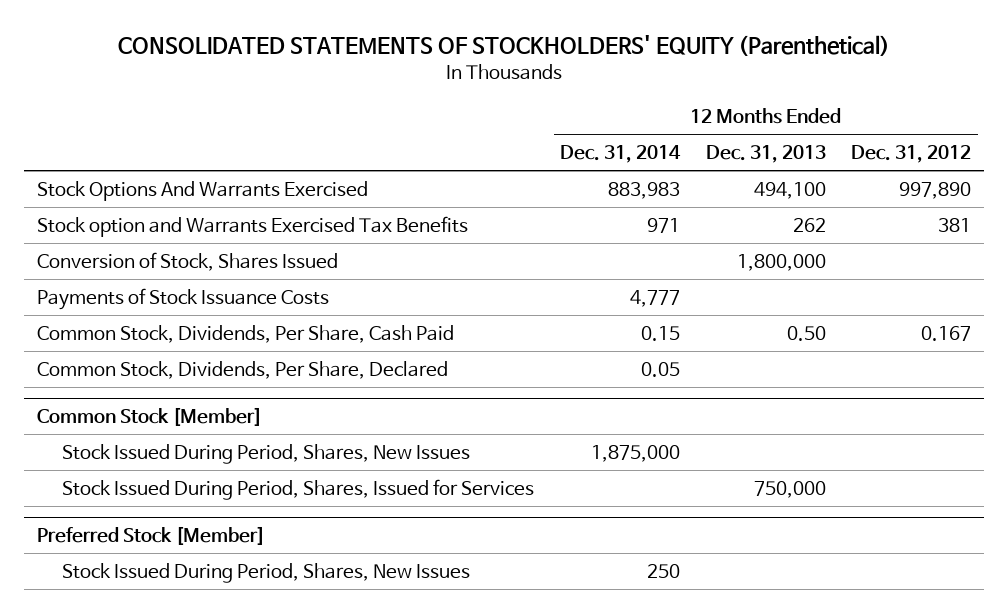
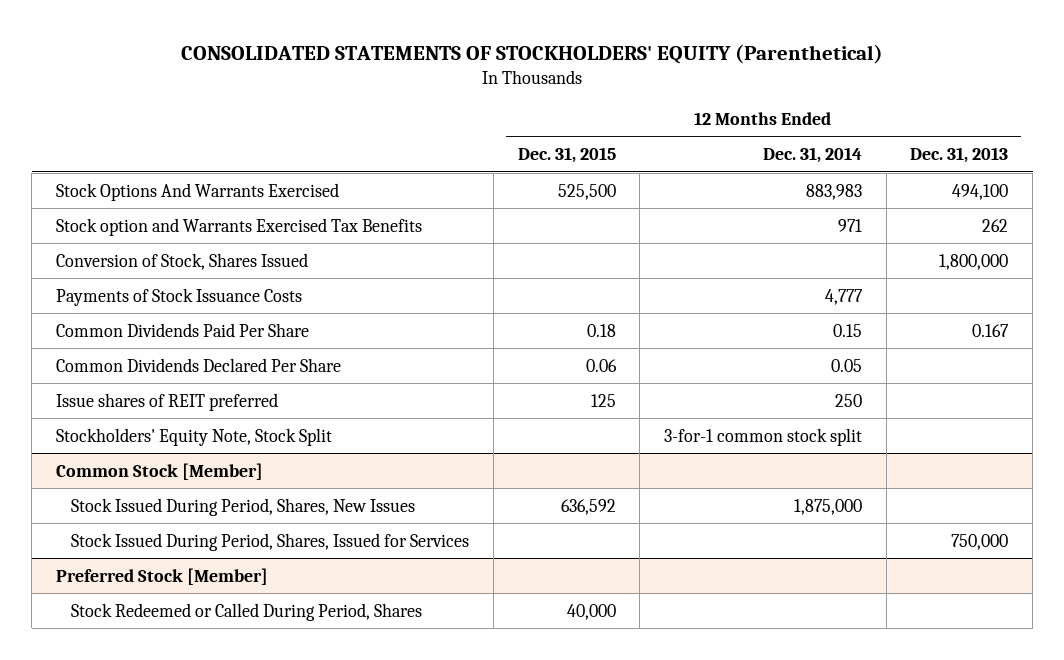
- | 12 Months Ended Dec. 31, 2014 | 12 Months Ended Dec. 31, 2013 | 12 Months Ended Dec. 31, 2012
+ | 12 Months Ended Dec. 31, 2015 | 12 Months Ended Dec. 31, 2014 | 12 Months Ended Dec. 31, 2013
- Common Stock, Dividends, Per Share, Cash Paid | 0.15 | 0.50 | 0.167
- Common Stock, Dividends, Per Share, Declared | 0.05 | |
+ Common Dividends Paid Per Share | 0.18 | 0.15 | 0.167
+ Common Dividends Declared Per Share | 0.06 | 0.05 |
+ Issue shares of REIT preferred | 125 | 250 |
+ Stockholders' Equity Note, Stock Split | | 3-for-1 common stock split |
@ Preferred Stock [Member]
- Stock Issued During Period, Shares, New Issues | 250 | |
+ Stock Redeemed or Called During Period, Shares | 40,000 | |

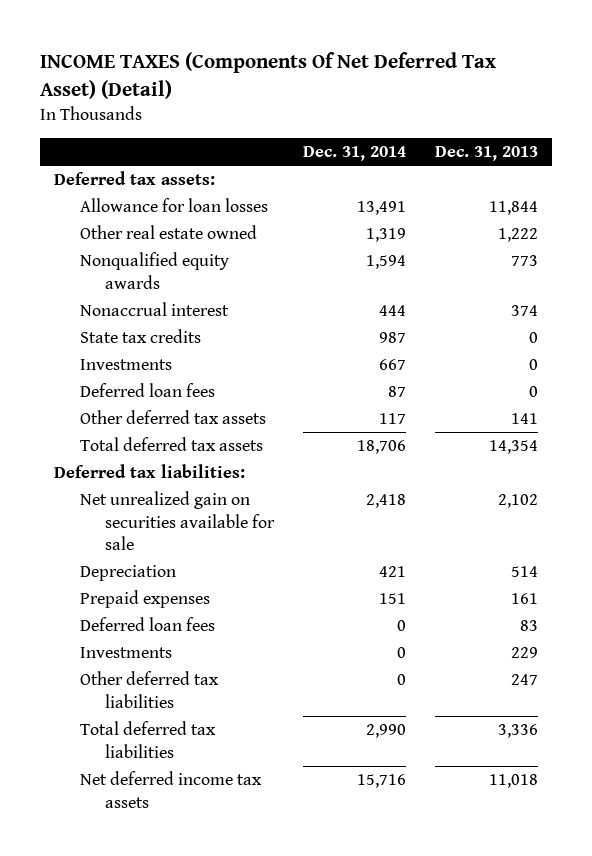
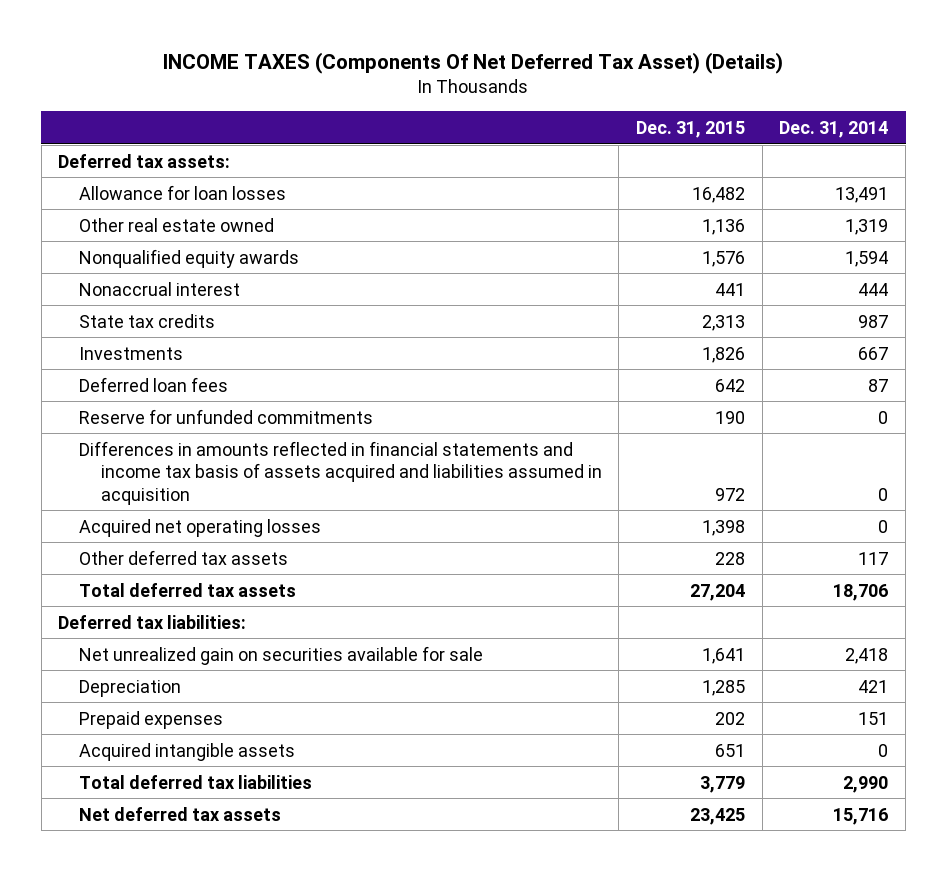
- INCOME TAXES (Components Of Net Deferred Tax Asset) (Detail)
+ INCOME TAXES (Components Of Net Deferred Tax Asset) (Details)
- | Dec. 31, 2014 | Dec. 31, 2013
+ | Dec. 31, 2015 | Dec. 31, 2014
+ Reserve for unfunded commitments | 190 | 0
+ Differences in amounts reflected in financial statements and income tax basis of assets acquired and liabilities assumed in acquisition | 972 | 0
+ Acquired net operating losses | 1,398 | 0
- Deferred loan fees | 0 | 83
- Investments | 0 | 229
- Other deferred tax liabilities | 0 | 247
+ Acquired intangible assets | 651 | 0
- Net deferred income tax assets | 15,716 | 11,018
+ Net deferred tax assets | 23,425 | 15,716

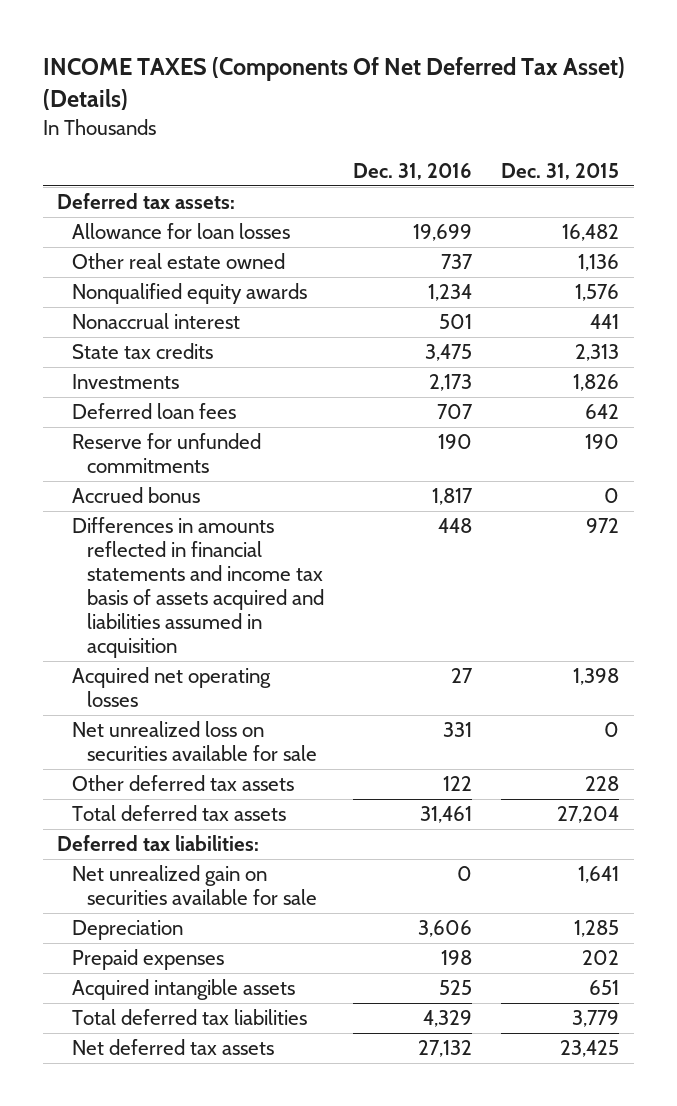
- | Dec. 31, 2015 | Dec. 31, 2014
+ | Dec. 31, 2016 | Dec. 31, 2015
+ Accrued bonus | 1,817 | 0
+ Net unrealized loss on securities available for sale | 331 | 0

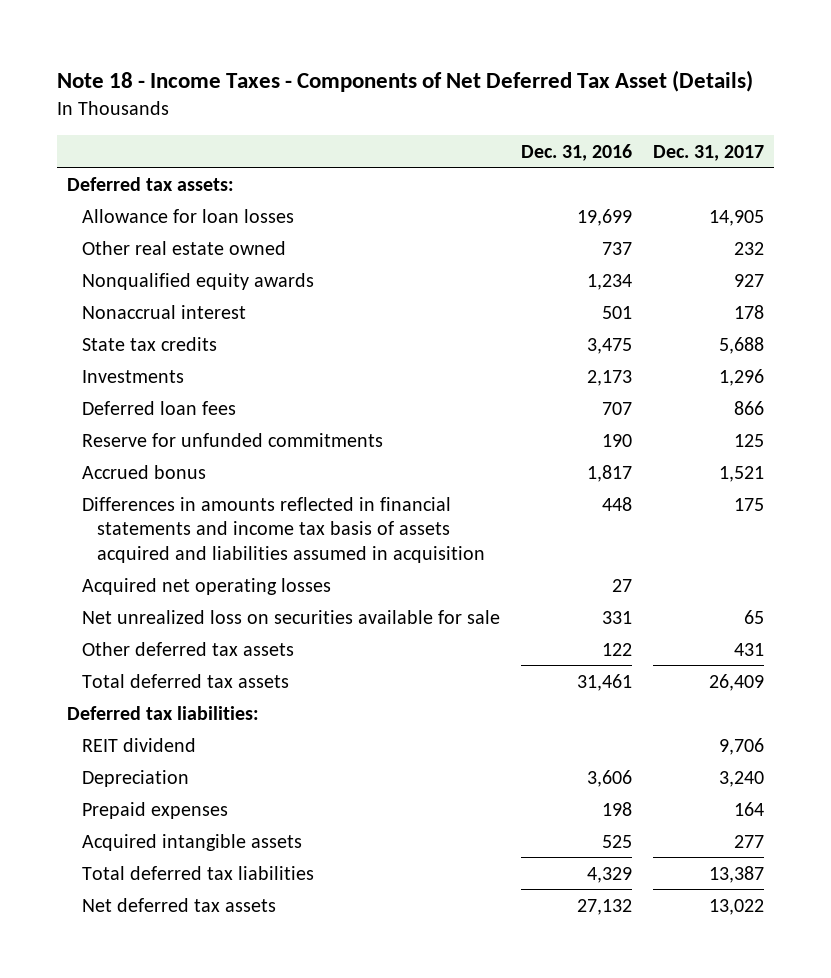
- INCOME TAXES (Components Of Net Deferred Tax Asset) (Details)
+ Note 18 - Income Taxes - Components of Net Deferred Tax Asset (Details)
- | Dec. 31, 2016 | Dec. 31, 2015
+ | Dec. 31, 2016 | Dec. 31, 2017
- Net unrealized gain on securities available for sale | 0 | 1,641
+ REIT dividend | | 9,706

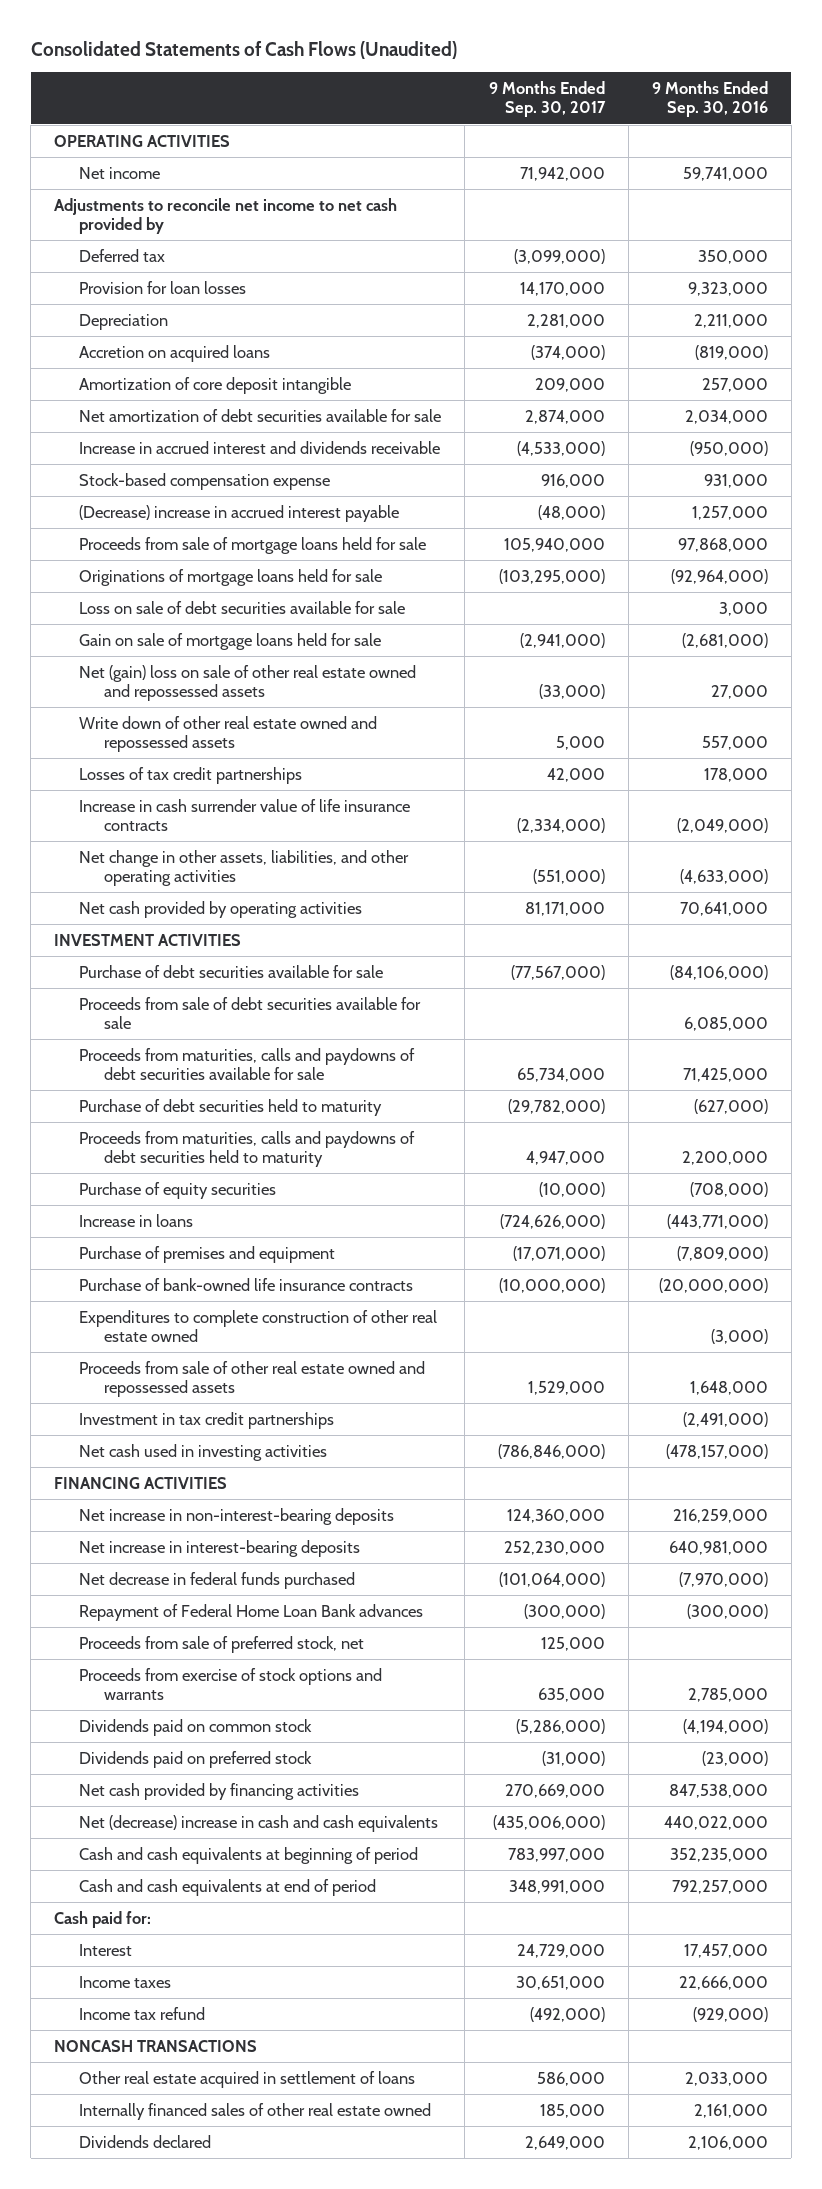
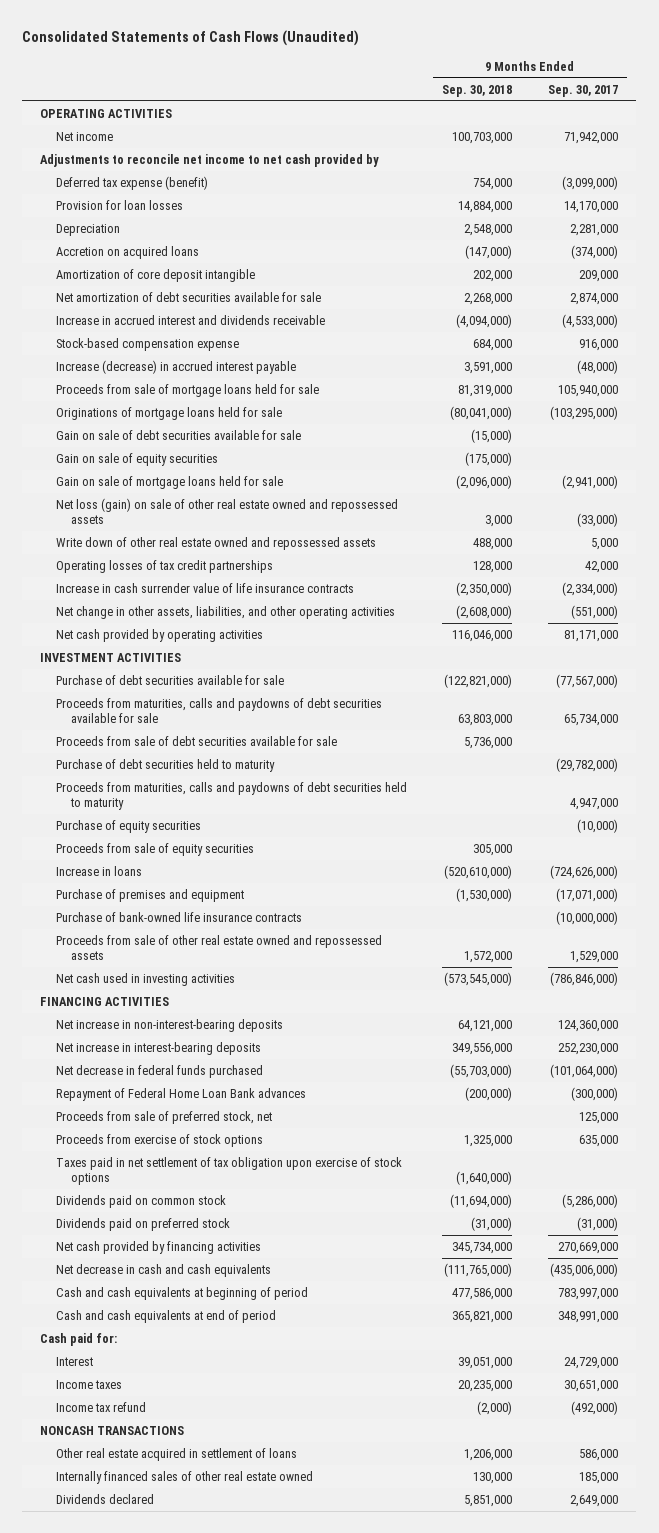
- | 9 Months Ended Sep. 30, 2017 | 9 Months Ended Sep. 30, 2016
+ | 9 Months Ended Sep. 30, 2018 | 9 Months Ended Sep. 30, 2017
- Deferred tax | (3,099,000) | 350,000
+ Deferred tax expense (benefit) | 754,000 | (3,099,000)
- (Decrease) increase in accrued interest payable | (48,000) | 1,257,000
+ Increase (decrease) in accrued interest payable | 3,591,000 | (48,000)
- Loss on sale of debt securities available for sale | | 3,000
+ Gain on sale of debt securities available for sale | (15,000) |
+ Gain on sale of equity securities | (175,000) |
- Net (gain) loss on sale of other real estate owned and repossessed assets | (33,000) | 27,000
+ Net loss (gain) on sale of other real estate owned and repossessed assets | 3,000 | (33,000)
- Losses of tax credit partnerships | 42,000 | 178,000
+ Operating losses of tax credit partnerships | 128,000 | 42,000
moved down: Proceeds from sale of debt securities available for sale | 5,736,000 |
+ Proceeds from sale of equity securities | 305,000 |
- Expenditures to complete construction of other real estate owned | | (3,000)
- Investment in tax credit partnerships | | (2,491,000)
- Proceeds from exercise of stock options and warrants | 635,000 | 2,785,000
+ Proceeds from exercise of stock options | 1,325,000 | 635,000
+ Taxes paid in net settlement of tax obligation upon exercise of stock options | (1,640,000) |
- Net (decrease) increase in cash and cash equivalents | (435,006,000) | 440,022,000
+ Net decrease in cash and cash equivalents | (111,765,000) | (435,006,000)

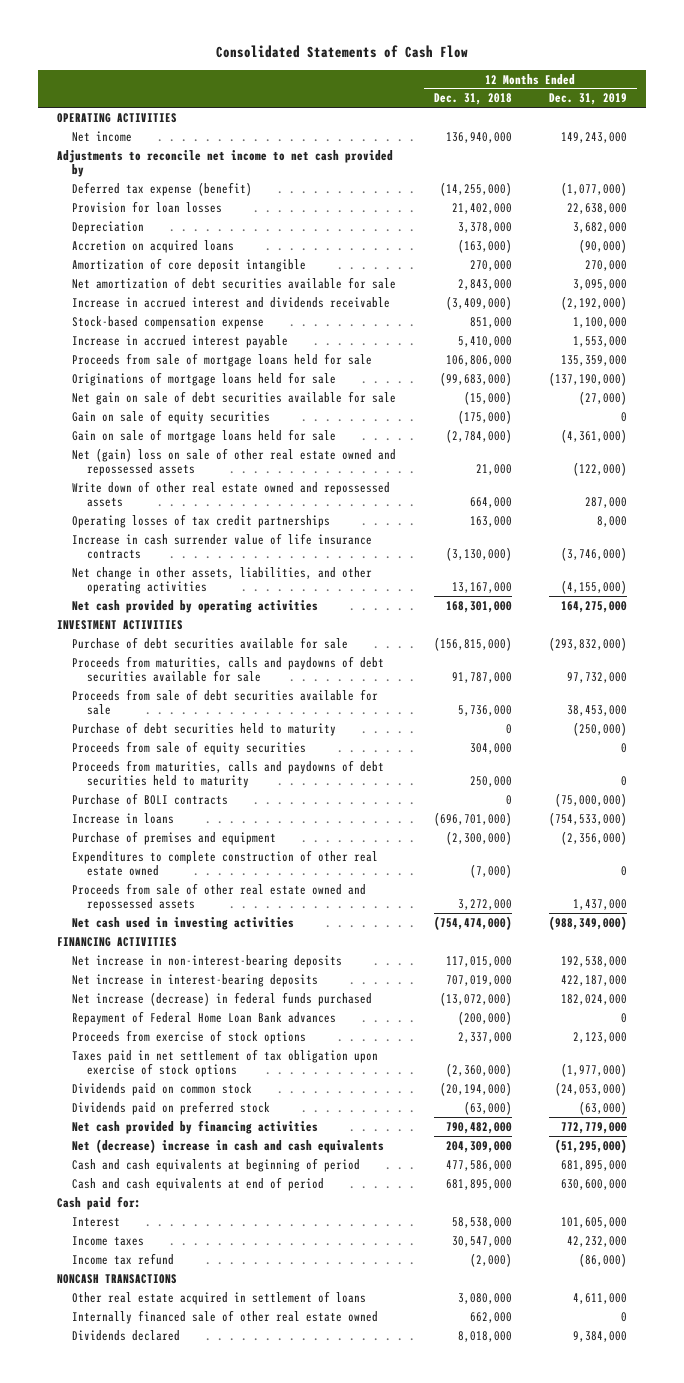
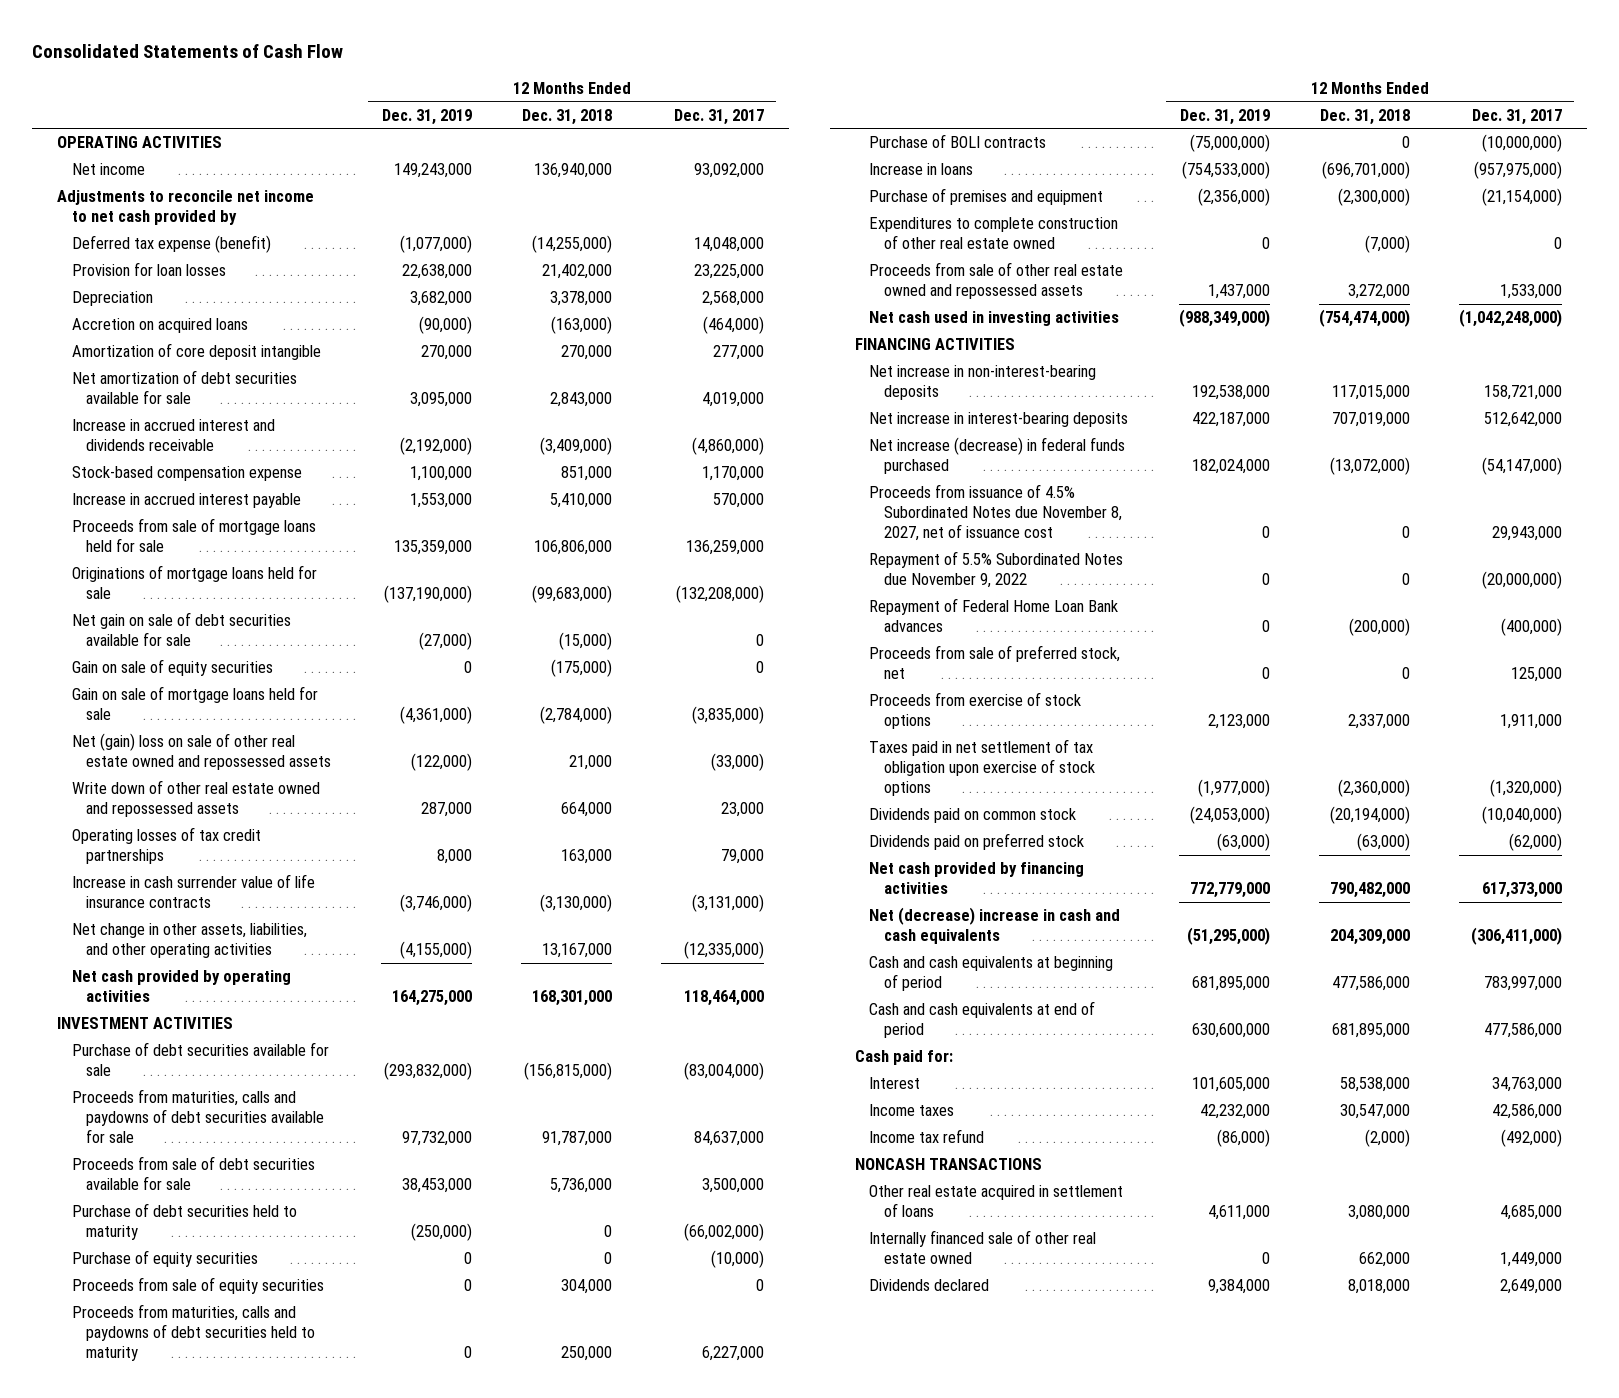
- | 12 Months Ended Dec. 31, 2018 | 12 Months Ended Dec. 31, 2019
+ | 12 Months Ended Dec. 31, 2019 | 12 Months Ended Dec. 31, 2018 | 12 Months Ended Dec. 31, 2017
+ Purchase of equity securities | 0 | 0 | (10,000)
+ Proceeds from issuance of 4.5% Subordinated Notes due November 8, 2027, net of issuance cost | 0 | 0 | 29,943,000
+ Repayment of 5.5% Subordinated Notes due November 9, 2022 | 0 | 0 | (20,000,000)
+ Proceeds from sale of preferred stock, net | 0 | 0 | 125,000

